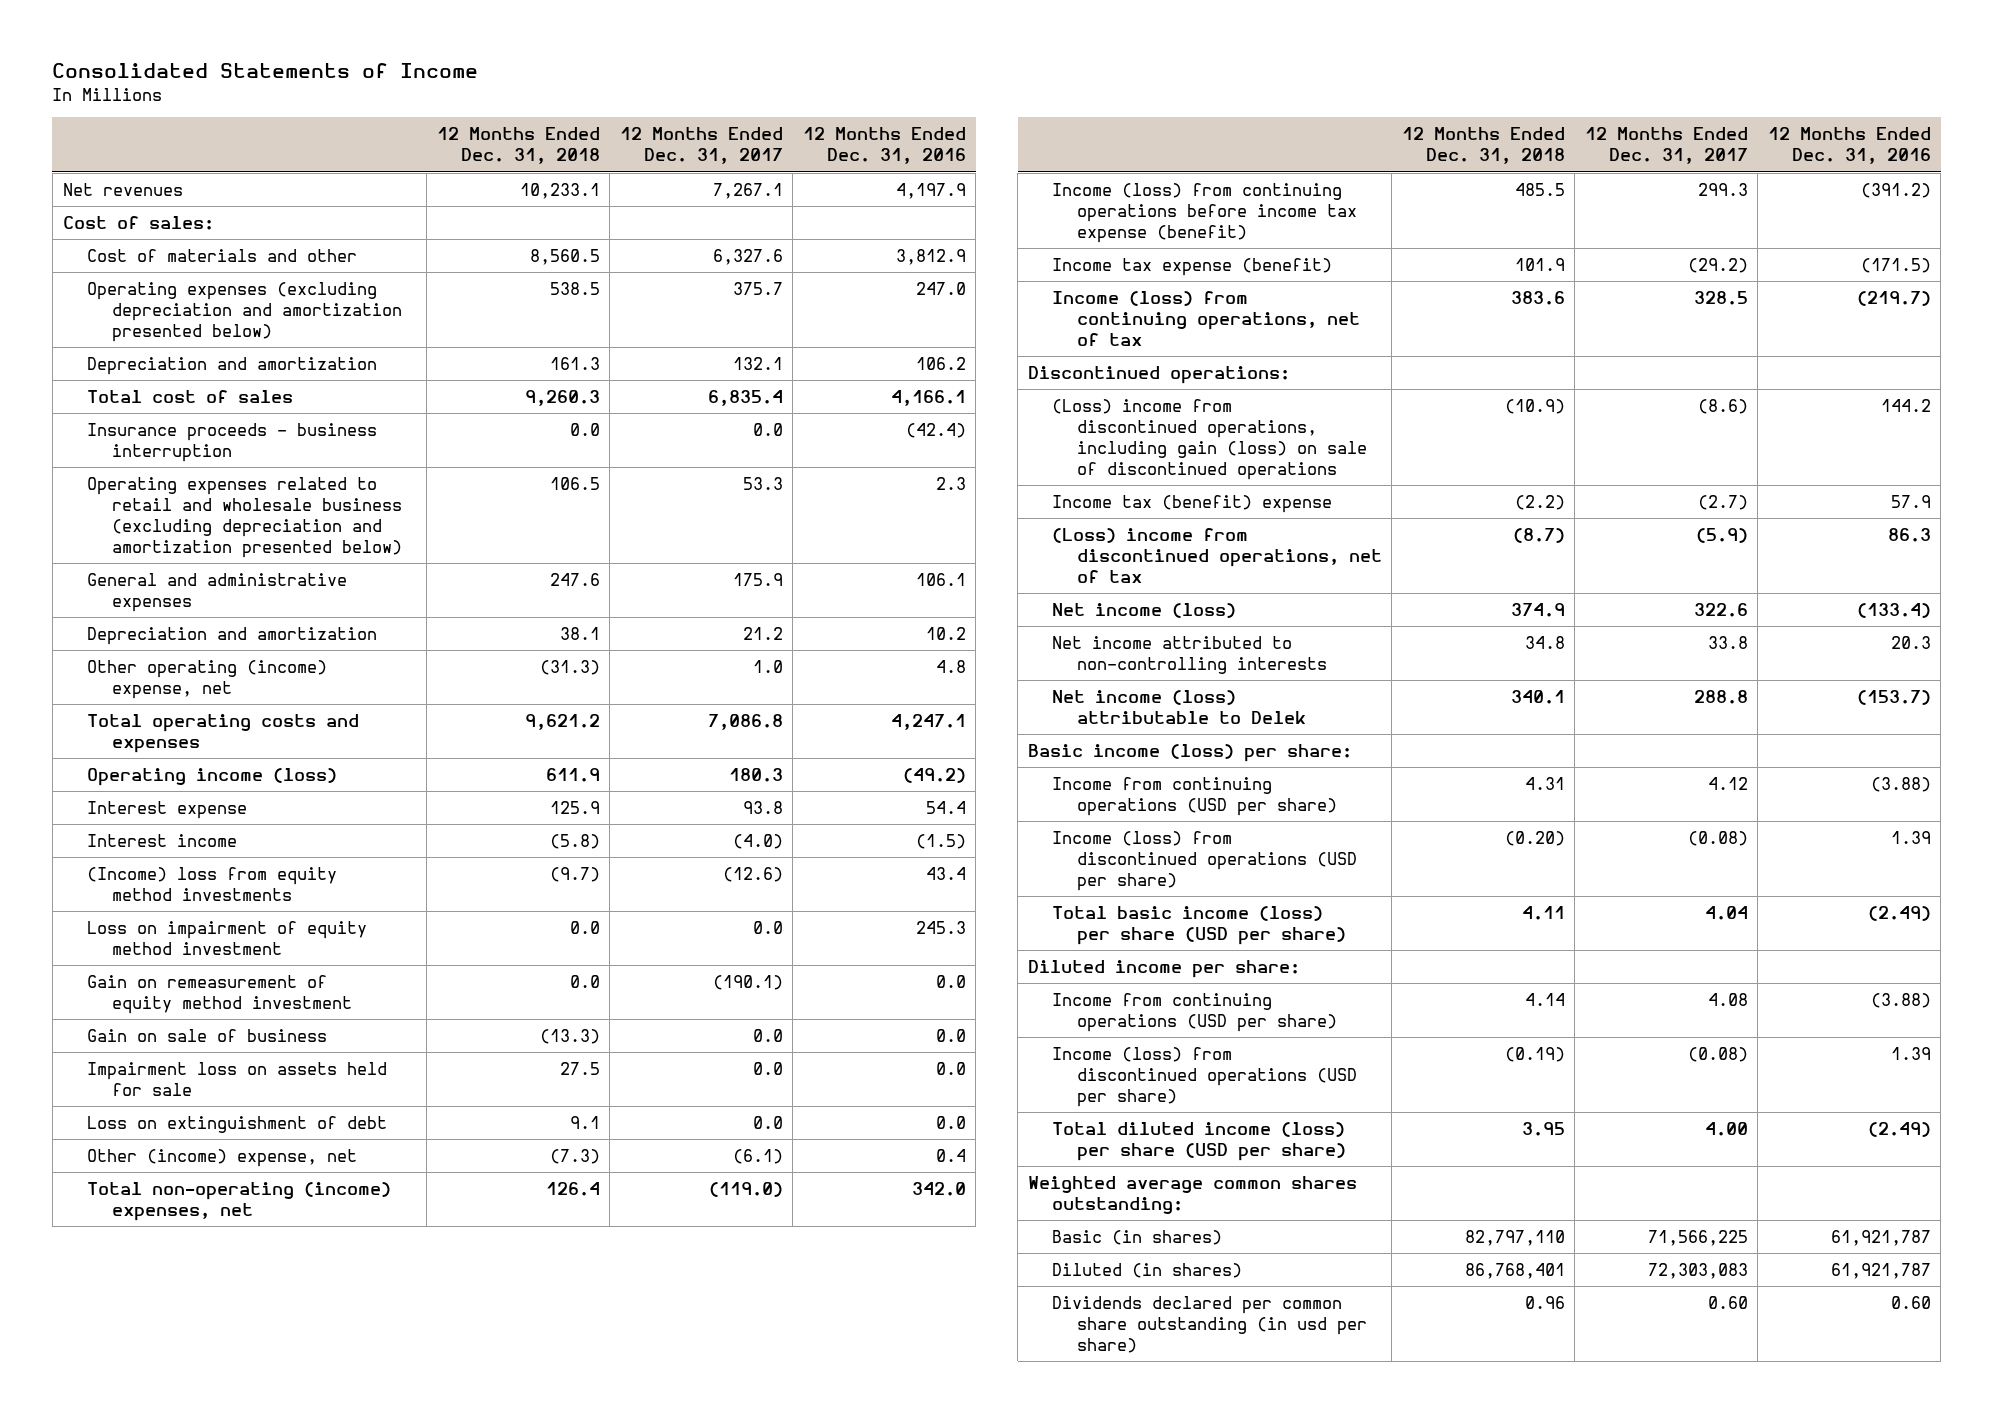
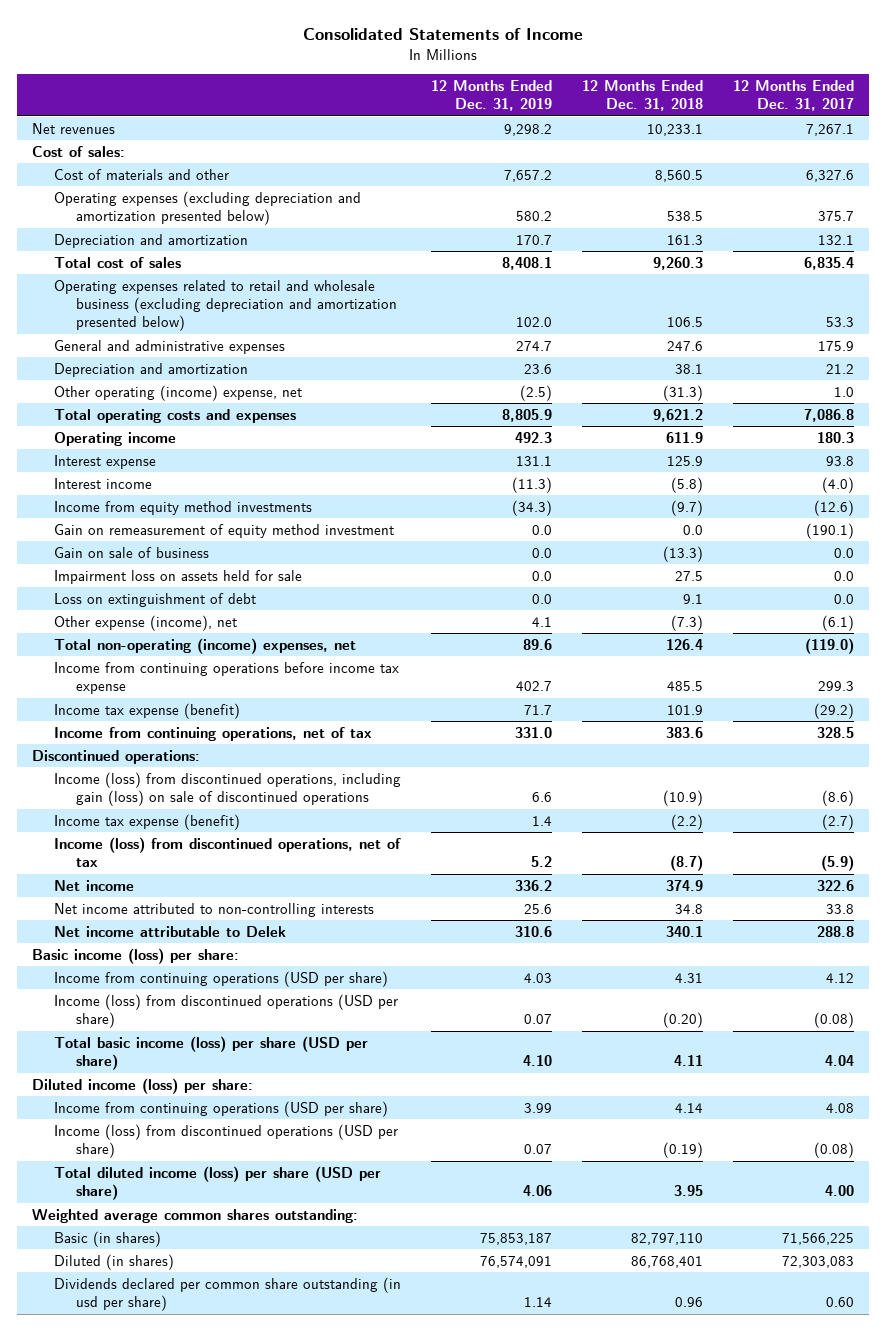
- | 12 Months Ended Dec. 31, 2018 | 12 Months Ended Dec. 31, 2017 | 12 Months Ended Dec. 31, 2016
+ | 12 Months Ended Dec. 31, 2019 | 12 Months Ended Dec. 31, 2018 | 12 Months Ended Dec. 31, 2017
- Insurance proceeds - business interruption | 0.0 | 0.0 | (42.4)
- Operating income (loss) | 611.9 | 180.3 | (49.2)
+ Operating income | 492.3 | 611.9 | 180.3
- (Income) loss from equity method investments | (9.7) | (12.6) | 43.4
- Loss on impairment of equity method investment | 0.0 | 0.0 | 245.3
+ Income from equity method investments | (34.3) | (9.7) | (12.6)
- Other (income) expense, net | (7.3) | (6.1) | 0.4
+ Other expense (income), net | 4.1 | (7.3) | (6.1)
- Income (loss) from continuing operations before income tax expense (benefit) | 485.5 | 299.3 | (391.2)
+ Income from continuing operations before income tax expense | 402.7 | 485.5 | 299.3
- Income (loss) from continuing operations, net of tax | 383.6 | 328.5 | (219.7)
+ Income from continuing operations, net of tax | 331.0 | 383.6 | 328.5
- (Loss) income from discontinued operations, including gain (loss) on sale of discontinued operations | (10.9) | (8.6) | 144.2
- Income tax (benefit) expense | (2.2) | (2.7) | 57.9
- (Loss) income from discontinued operations, net of tax | (8.7) | (5.9) | 86.3
- Net income (loss) | 374.9 | 322.6 | (133.4)
+ Income (loss) from discontinued operations, including gain (loss) on sale of discontinued operations | 6.6 | (10.9) | (8.6)
+ Income tax expense (benefit) | 1.4 | (2.2) | (2.7)
+ Income (loss) from discontinued operations, net of tax | 5.2 | (8.7) | (5.9)
+ Net income | 336.2 | 374.9 | 322.6
- Net income (loss) attributable to Delek | 340.1 | 288.8 | (153.7)
+ Net income attributable to Delek | 310.6 | 340.1 | 288.8
- Diluted income per share:
+ Diluted income (loss) per share:

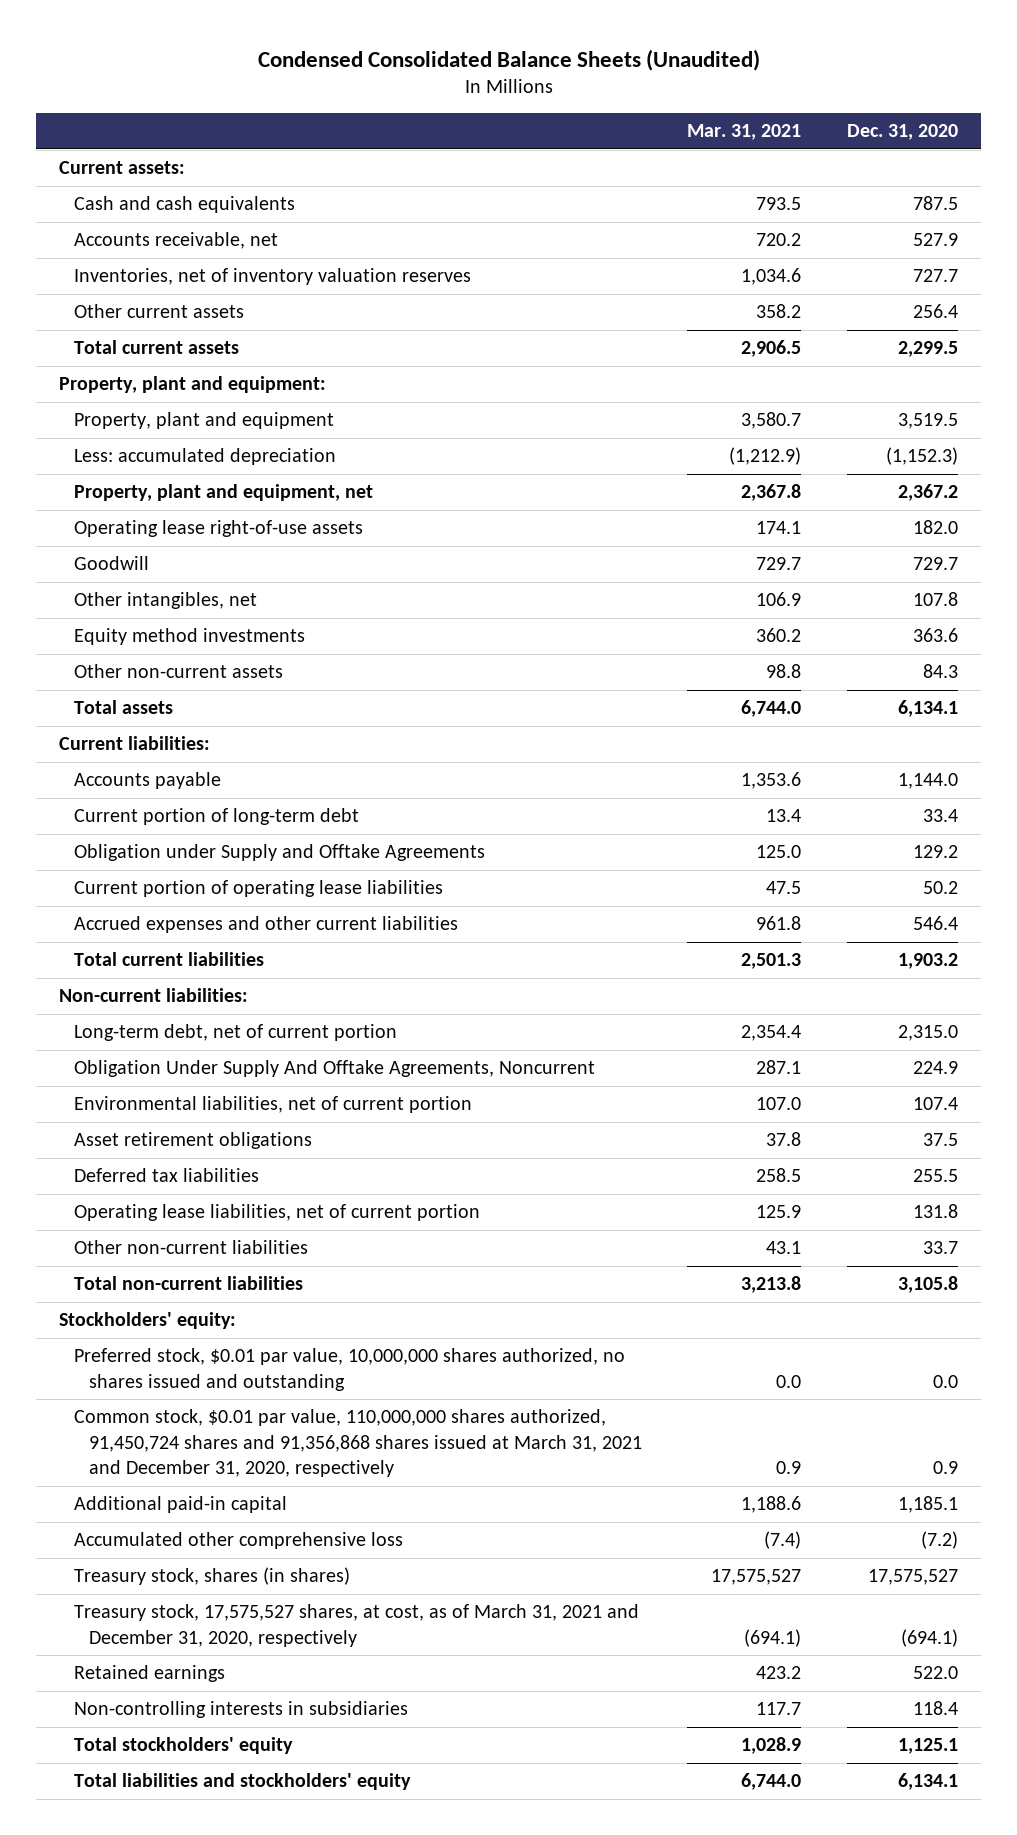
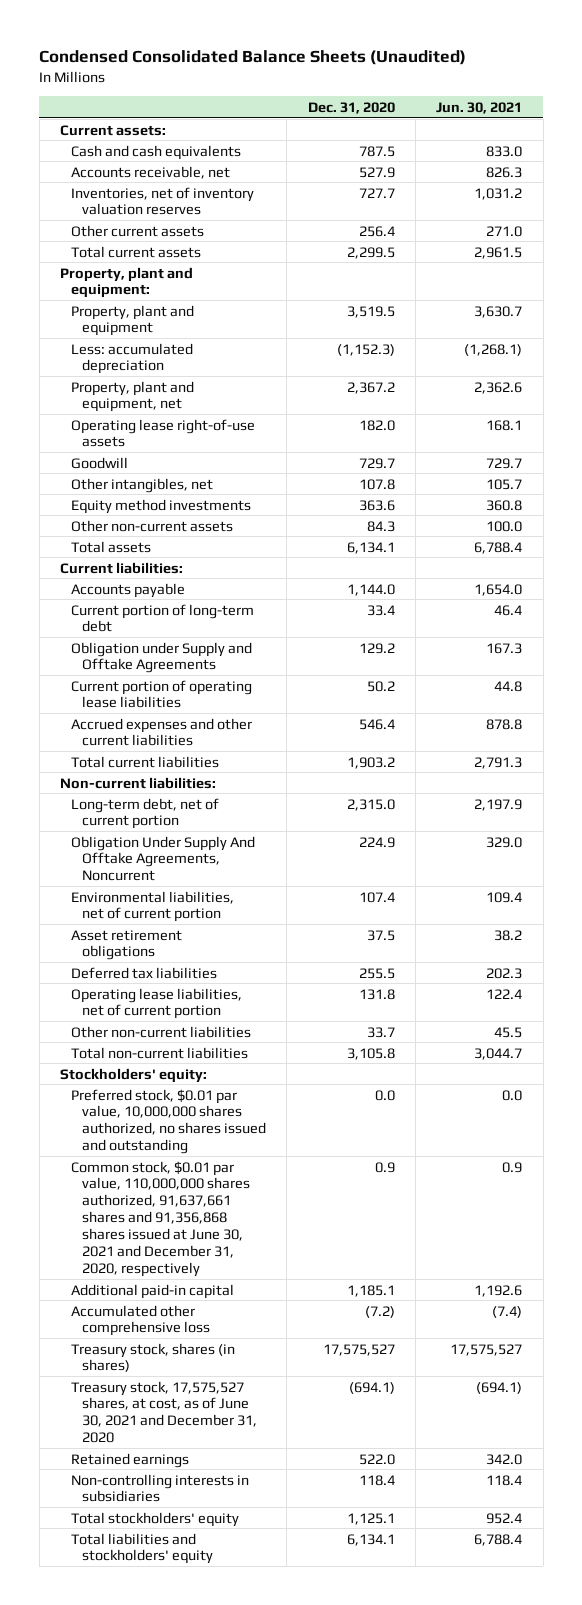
- | Mar. 31, 2021 | Dec. 31, 2020
+ | Dec. 31, 2020 | Jun. 30, 2021
- Common stock, $0.01 par value, 110,000,000 shares authorized, 91,450,724 shares and 91,356,868 shares issued at March 31, 2021 and December 31, 2020, respectively | 0.9 | 0.9
+ Common stock, $0.01 par value, 110,000,000 shares authorized, 91,637,661 shares and 91,356,868 shares issued at June 30, 2021 and December 31, 2020, respectively | 0.9 | 0.9
- Treasury stock, 17,575,527 shares, at cost, as of March 31, 2021 and December 31, 2020, respectively | (694.1) | (694.1)
+ Treasury stock, 17,575,527 shares, at cost, as of June 30, 2021 and December 31, 2020 | (694.1) | (694.1)

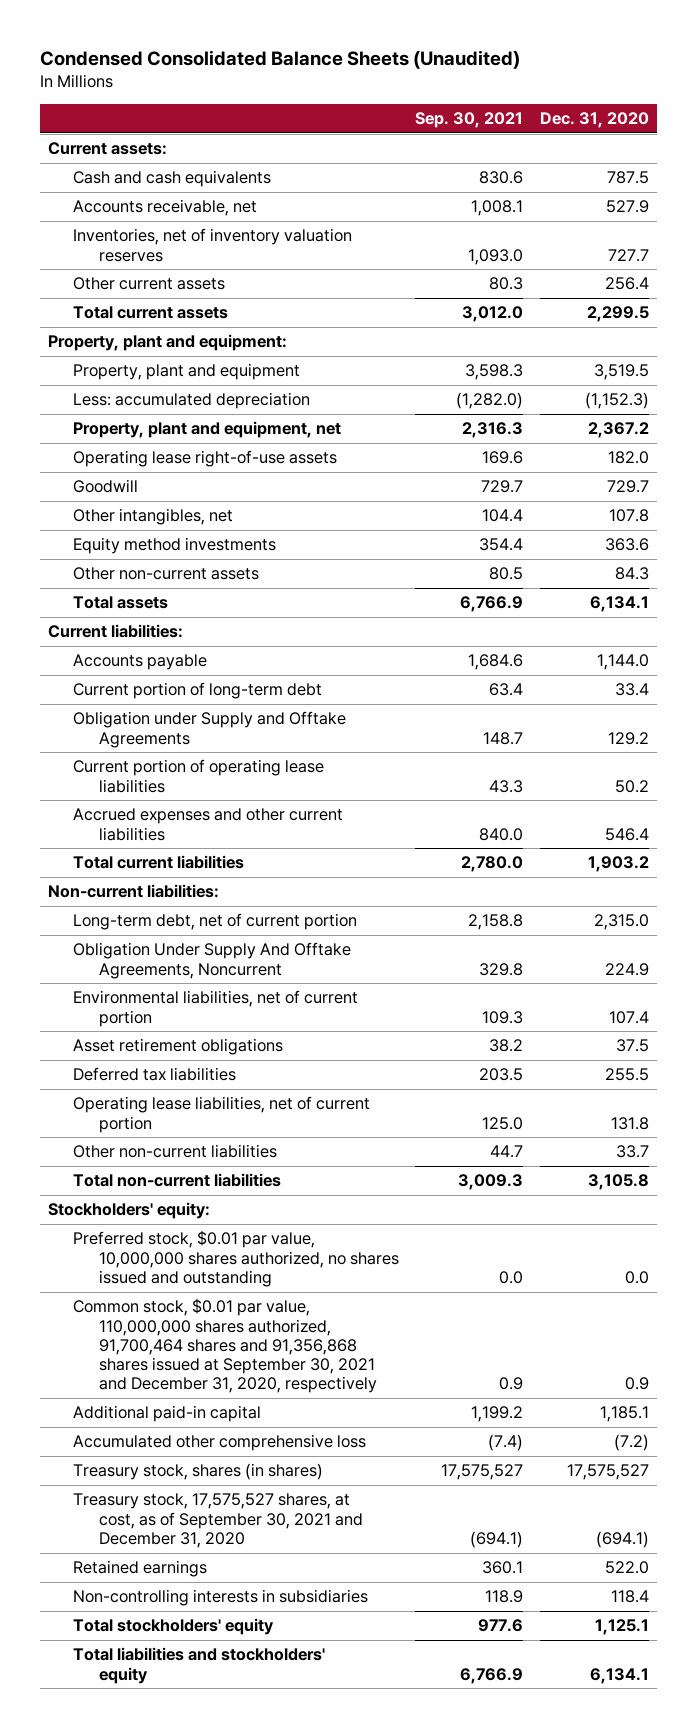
- | Dec. 31, 2020 | Jun. 30, 2021
+ | Sep. 30, 2021 | Dec. 31, 2020
- Common stock, $0.01 par value, 110,000,000 shares authorized, 91,637,661 shares and 91,356,868 shares issued at June 30, 2021 and December 31, 2020, respectively | 0.9 | 0.9
+ Common stock, $0.01 par value, 110,000,000 shares authorized, 91,700,464 shares and 91,356,868 shares issued at September 30, 2021 and December 31, 2020, respectively | 0.9 | 0.9
- Treasury stock, 17,575,527 shares, at cost, as of June 30, 2021 and December 31, 2020 | (694.1) | (694.1)
+ Treasury stock, 17,575,527 shares, at cost, as of September 30, 2021 and December 31, 2020 | (694.1) | (694.1)

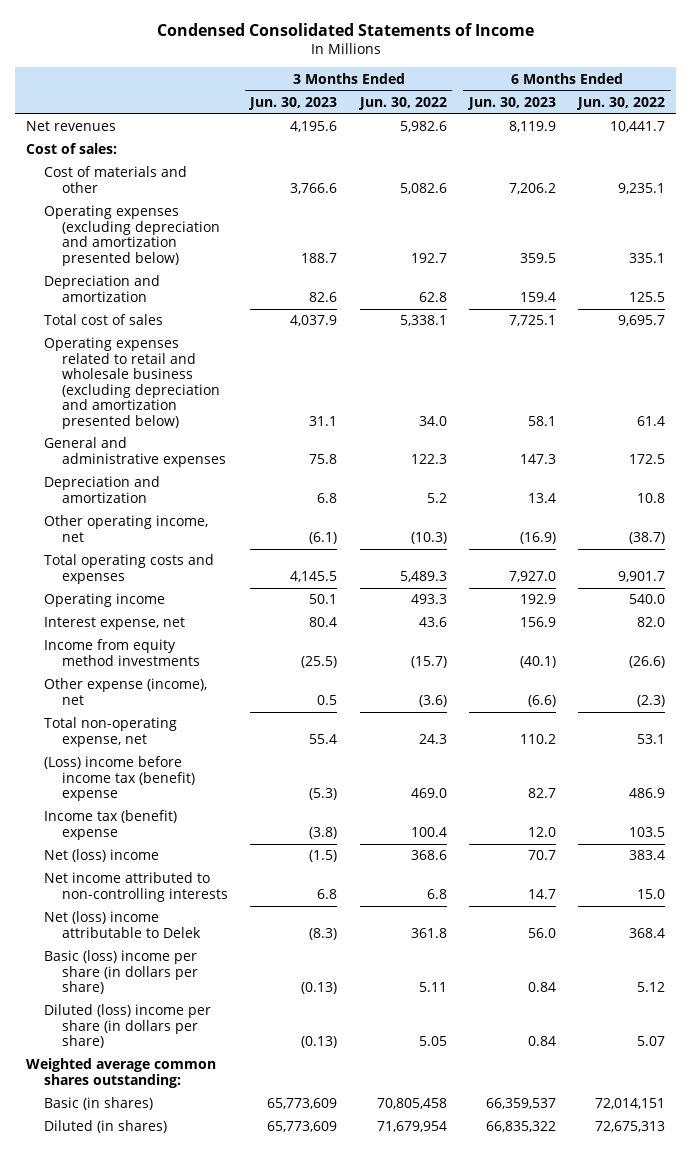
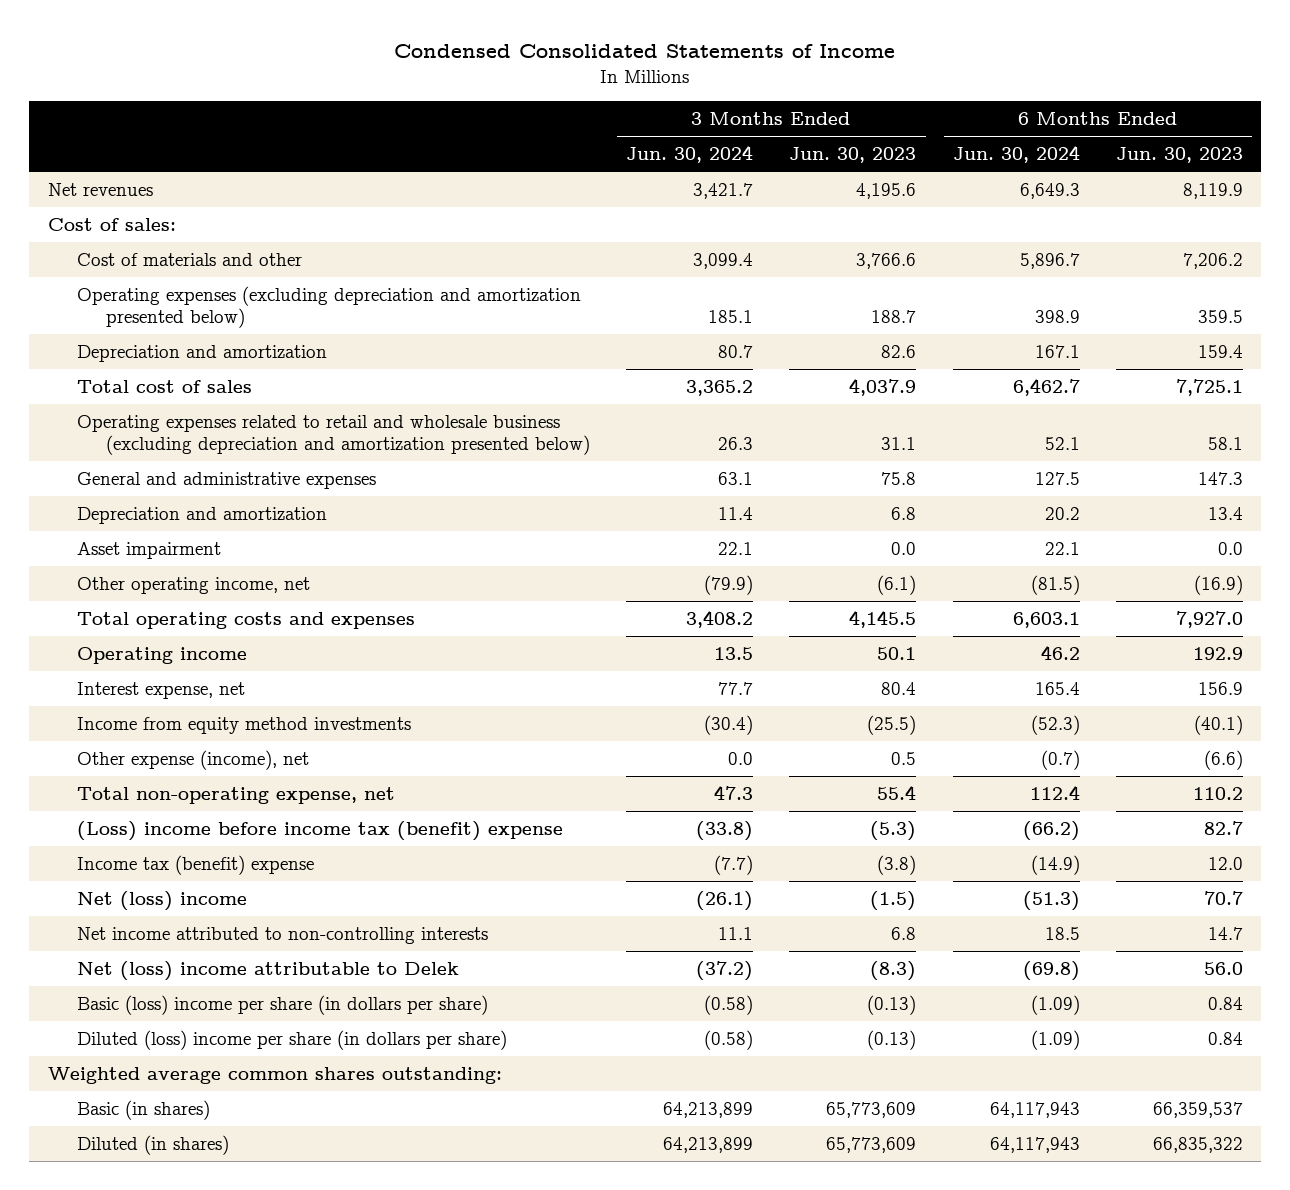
- | 3 Months Ended Jun. 30, 2023 | 3 Months Ended Jun. 30, 2022 | 6 Months Ended Jun. 30, 2023 | 6 Months Ended Jun. 30, 2022
+ | 3 Months Ended Jun. 30, 2024 | 3 Months Ended Jun. 30, 2023 | 6 Months Ended Jun. 30, 2024 | 6 Months Ended Jun. 30, 2023
+ Asset impairment | 22.1 | 0.0 | 22.1 | 0.0

